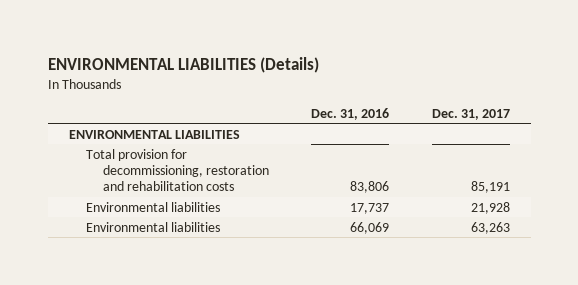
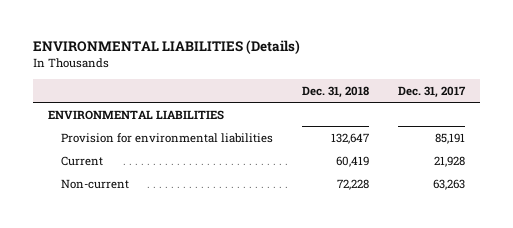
- | Dec. 31, 2016 | Dec. 31, 2017
+ | Dec. 31, 2018 | Dec. 31, 2017
- Total provision for decommissioning, restoration and rehabilitation costs | 83,806 | 85,191
- Environmental liabilities | 17,737 | 21,928
- Environmental liabilities | 66,069 | 63,263
+ Provision for environmental liabilities | 132,647 | 85,191
+ Current | 60,419 | 21,928
+ Non-current | 72,228 | 63,263

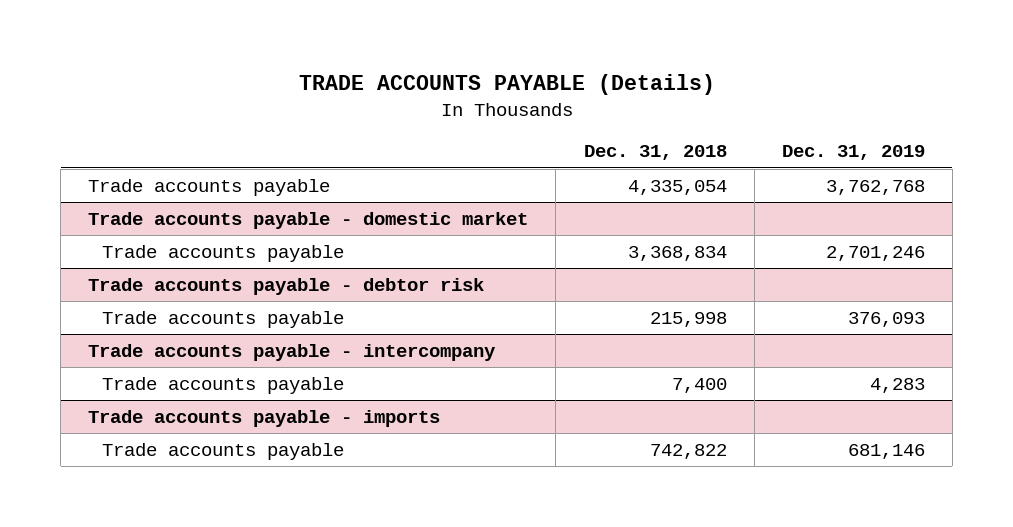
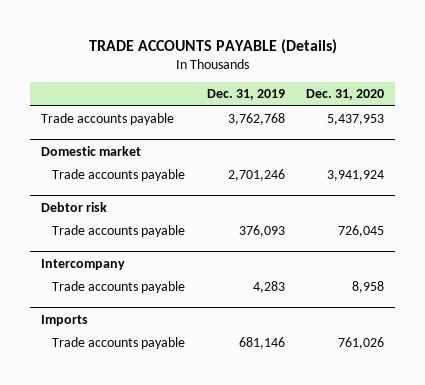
- | Dec. 31, 2018 | Dec. 31, 2019
+ | Dec. 31, 2019 | Dec. 31, 2020
- Trade accounts payable - domestic market
+ Domestic market
- Trade accounts payable - debtor risk
+ Debtor risk
- Trade accounts payable - intercompany
+ Intercompany
- Trade accounts payable - imports
+ Imports

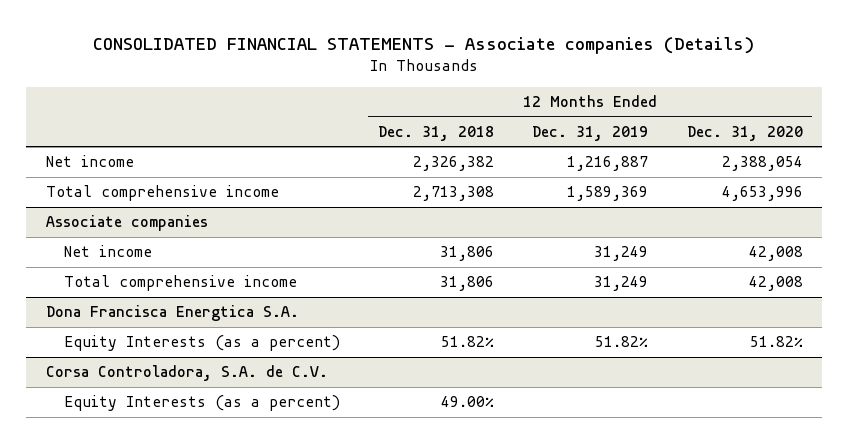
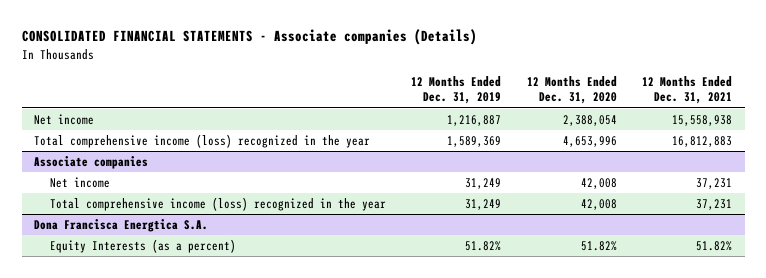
- | 12 Months Ended Dec. 31, 2018 | 12 Months Ended Dec. 31, 2019 | 12 Months Ended Dec. 31, 2020
+ | 12 Months Ended Dec. 31, 2019 | 12 Months Ended Dec. 31, 2020 | 12 Months Ended Dec. 31, 2021
- Total comprehensive income | 2,713,308 | 1,589,369 | 4,653,996
+ Total comprehensive income (loss) recognized in the year | 1,589,369 | 4,653,996 | 16,812,883
@ Associate companies
- Total comprehensive income | 31,806 | 31,249 | 42,008
+ Total comprehensive income (loss) recognized in the year | 31,249 | 42,008 | 37,231
- Corsa Controladora, S.A. de C.V.
- Equity Interests (as a percent) | 49.00% | |

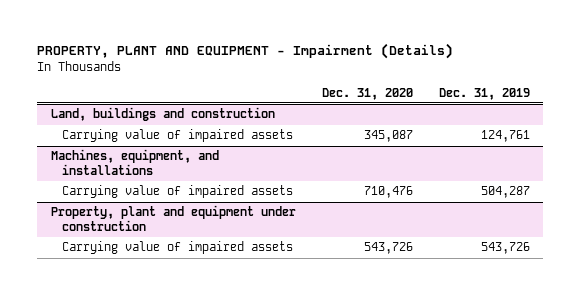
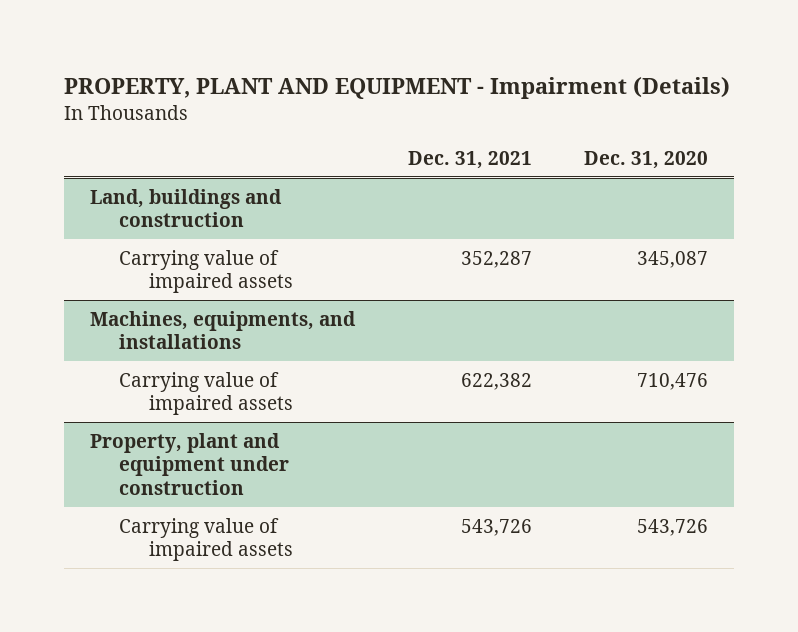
- | Dec. 31, 2020 | Dec. 31, 2019
+ | Dec. 31, 2021 | Dec. 31, 2020
- Machines, equipment, and installations
+ Machines, equipments, and installations

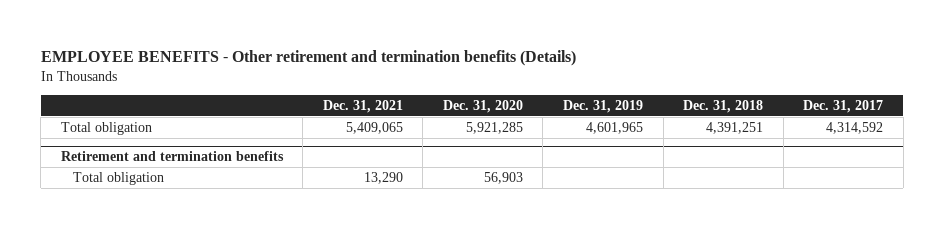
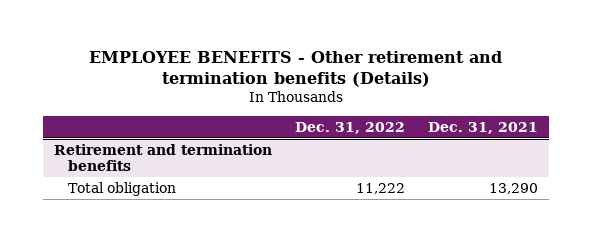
- | Dec. 31, 2021 | Dec. 31, 2020 | Dec. 31, 2019 | Dec. 31, 2018 | Dec. 31, 2017
+ | Dec. 31, 2022 | Dec. 31, 2021
- Total obligation | 5,409,065 | 5,921,285 | 4,601,965 | 4,391,251 | 4,314,592

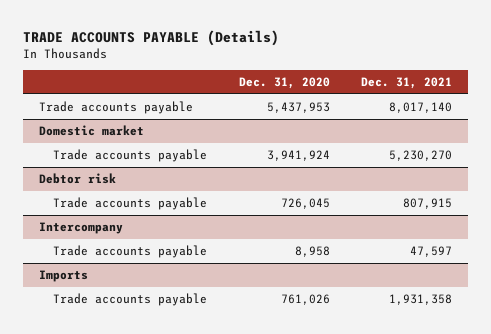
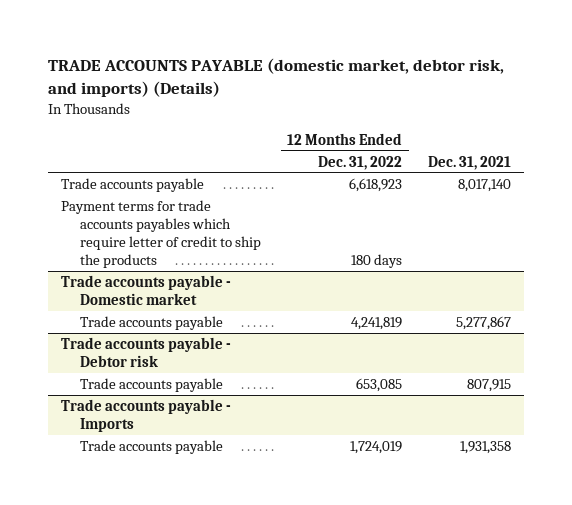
- TRADE ACCOUNTS PAYABLE (Details)
+ TRADE ACCOUNTS PAYABLE (domestic market, debtor risk, and imports) (Details)
- | Dec. 31, 2020 | Dec. 31, 2021
+ | 12 Months Ended Dec. 31, 2022 | Dec. 31, 2021
- Domestic market
- Trade accounts payable | 3,941,924 | 5,230,270
- Debtor risk
+ Payment terms for trade accounts payables which require letter of credit to ship the products | 180 days |
+ Trade accounts payable - Domestic market
+ Trade accounts payable | 4,241,819 | 5,277,867
+ Trade accounts payable - Debtor risk
- Intercompany
- Trade accounts payable | 8,958 | 47,597
- Imports
+ Trade accounts payable - Imports

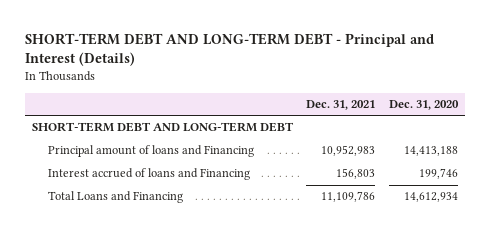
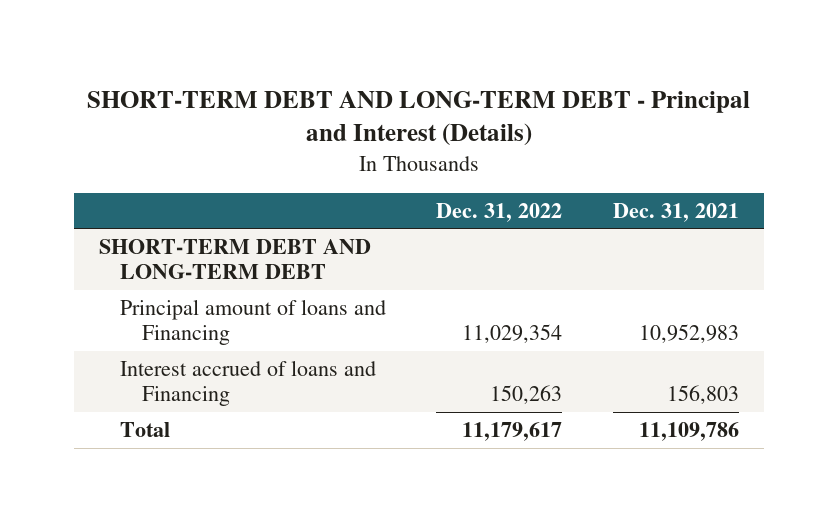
- | Dec. 31, 2021 | Dec. 31, 2020
+ | Dec. 31, 2022 | Dec. 31, 2021
- Total Loans and Financing | 11,109,786 | 14,612,934
+ Total | 11,179,617 | 11,109,786

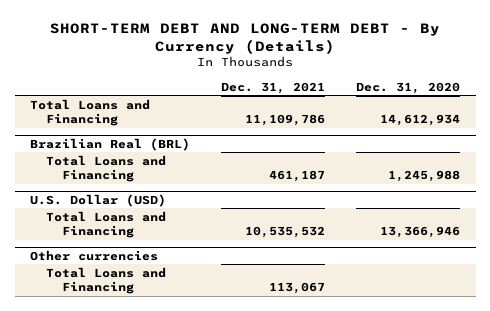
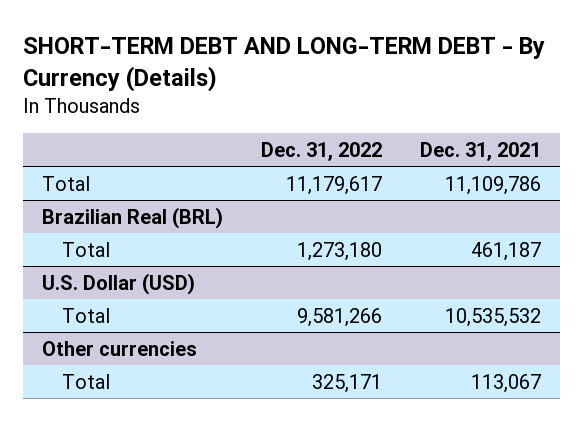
- | Dec. 31, 2021 | Dec. 31, 2020
+ | Dec. 31, 2022 | Dec. 31, 2021
- Total Loans and Financing | 11,109,786 | 14,612,934
+ Total | 11,179,617 | 11,109,786
@ Brazilian Real (BRL)
- Total Loans and Financing | 461,187 | 1,245,988
+ Total | 1,273,180 | 461,187
@ U.S. Dollar (USD)
- Total Loans and Financing | 10,535,532 | 13,366,946
+ Total | 9,581,266 | 10,535,532
@ Other currencies
- Total Loans and Financing | 113,067 |
+ Total | 325,171 | 113,067

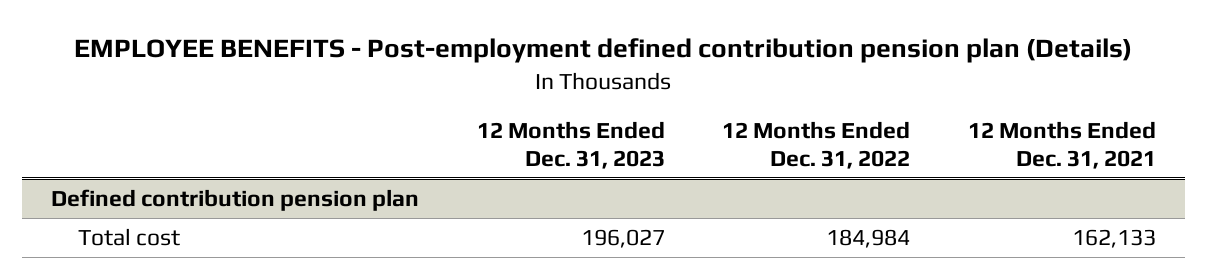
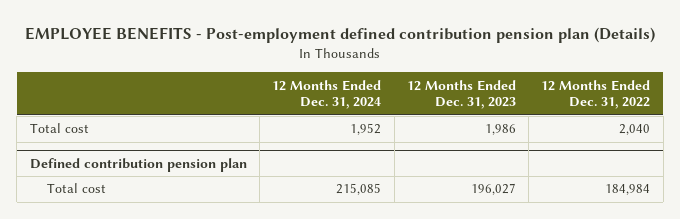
- | 12 Months Ended Dec. 31, 2023 | 12 Months Ended Dec. 31, 2022 | 12 Months Ended Dec. 31, 2021
+ | 12 Months Ended Dec. 31, 2024 | 12 Months Ended Dec. 31, 2023 | 12 Months Ended Dec. 31, 2022
+ Total cost | 1,952 | 1,986 | 2,040

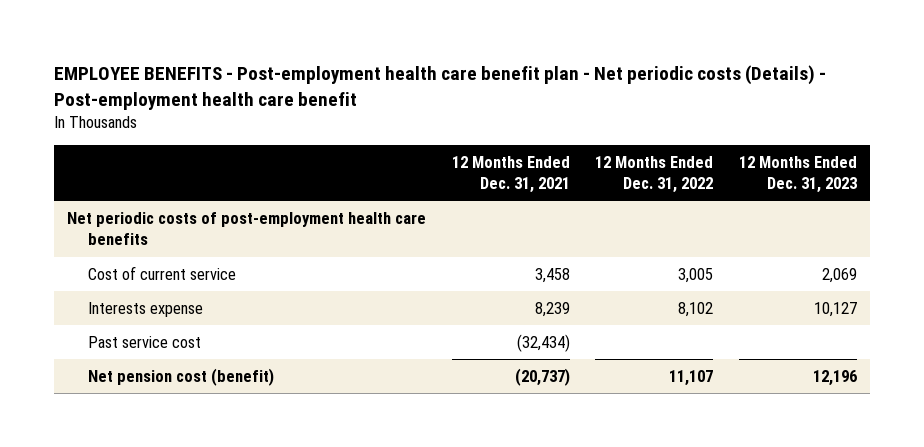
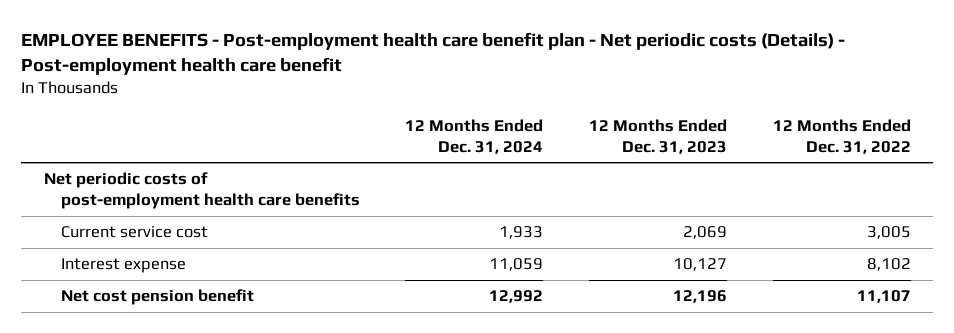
- | 12 Months Ended Dec. 31, 2021 | 12 Months Ended Dec. 31, 2022 | 12 Months Ended Dec. 31, 2023
+ | 12 Months Ended Dec. 31, 2024 | 12 Months Ended Dec. 31, 2023 | 12 Months Ended Dec. 31, 2022
- Cost of current service | 3,458 | 3,005 | 2,069
- Interests expense | 8,239 | 8,102 | 10,127
- Past service cost | (32,434) | |
- Net pension cost (benefit) | (20,737) | 11,107 | 12,196
+ Current service cost | 1,933 | 2,069 | 3,005
+ Interest expense | 11,059 | 10,127 | 8,102
+ Net cost pension benefit | 12,992 | 12,196 | 11,107

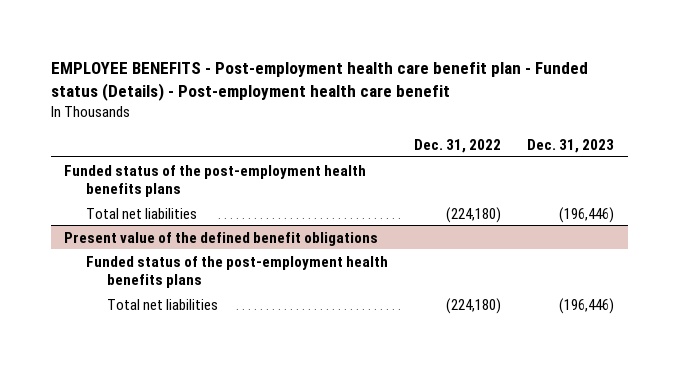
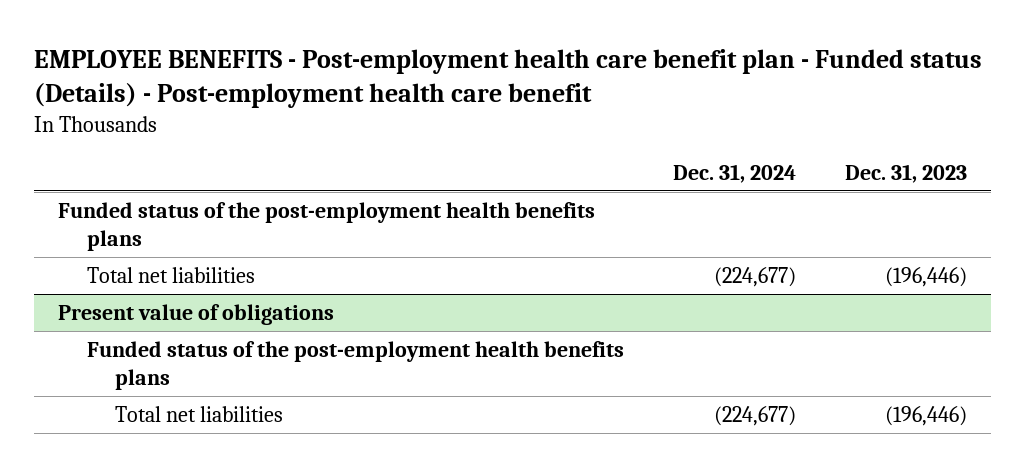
- | Dec. 31, 2022 | Dec. 31, 2023
+ | Dec. 31, 2024 | Dec. 31, 2023
- Present value of the defined benefit obligations
+ Present value of obligations

